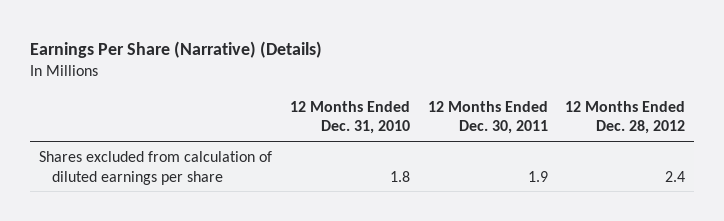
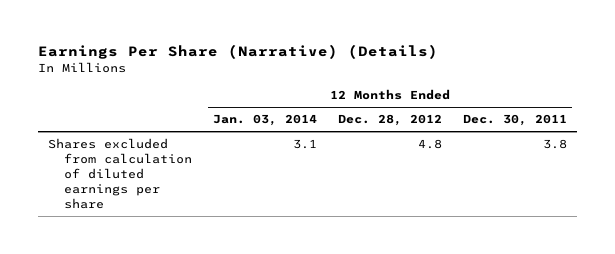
- | 12 Months Ended Dec. 31, 2010 | 12 Months Ended Dec. 30, 2011 | 12 Months Ended Dec. 28, 2012
+ | 12 Months Ended Jan. 03, 2014 | 12 Months Ended Dec. 28, 2012 | 12 Months Ended Dec. 30, 2011
- Shares excluded from calculation of diluted earnings per share | 1.8 | 1.9 | 2.4
+ Shares excluded from calculation of diluted earnings per share | 3.1 | 4.8 | 3.8

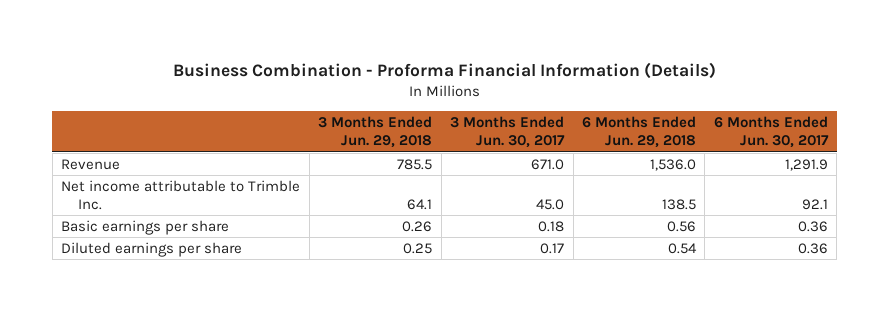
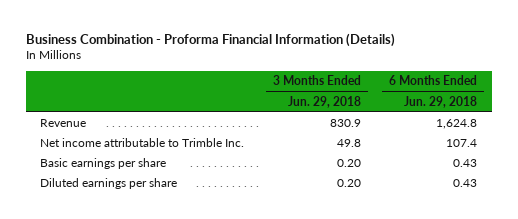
- | 3 Months Ended Jun. 29, 2018 | 3 Months Ended Jun. 30, 2017 | 6 Months Ended Jun. 29, 2018 | 6 Months Ended Jun. 30, 2017
+ | 3 Months Ended Jun. 29, 2018 | 6 Months Ended Jun. 29, 2018
- Revenue | 785.5 | 671.0 | 1,536.0 | 1,291.9
- Net income attributable to Trimble Inc. | 64.1 | 45.0 | 138.5 | 92.1
- Basic earnings per share | 0.26 | 0.18 | 0.56 | 0.36
- Diluted earnings per share | 0.25 | 0.17 | 0.54 | 0.36
+ Revenue | 830.9 | 1,624.8
+ Net income attributable to Trimble Inc. | 49.8 | 107.4
+ Basic earnings per share | 0.20 | 0.43
+ Diluted earnings per share | 0.20 | 0.43

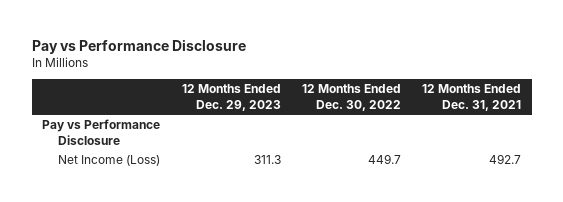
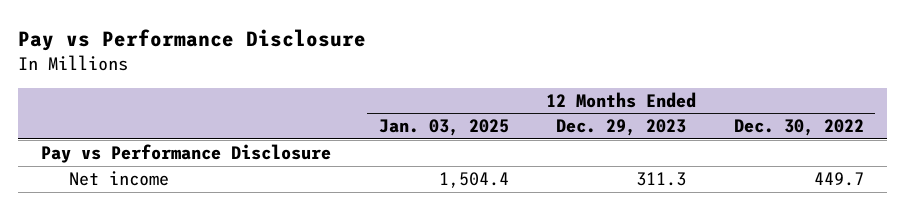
- | 12 Months Ended Dec. 29, 2023 | 12 Months Ended Dec. 30, 2022 | 12 Months Ended Dec. 31, 2021
+ | 12 Months Ended Jan. 03, 2025 | 12 Months Ended Dec. 29, 2023 | 12 Months Ended Dec. 30, 2022
- Net Income (Loss) | 311.3 | 449.7 | 492.7
+ Net income | 1,504.4 | 311.3 | 449.7

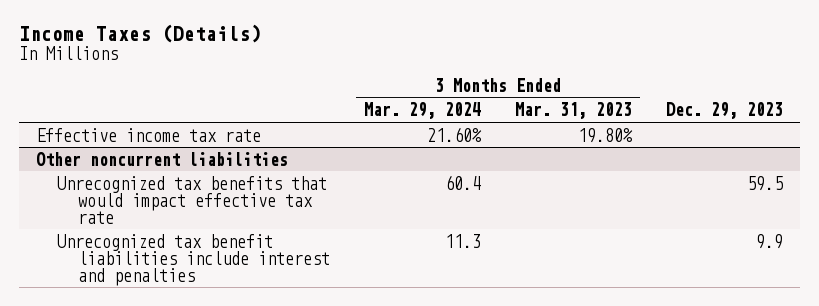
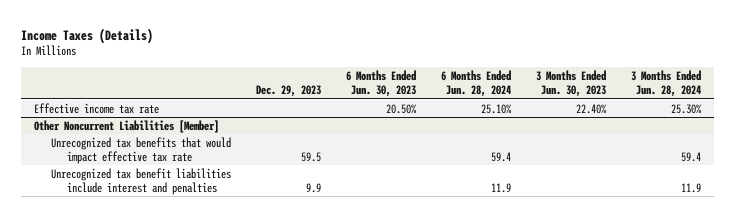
- | 3 Months Ended Mar. 29, 2024 | 3 Months Ended Mar. 31, 2023 | Dec. 29, 2023
+ | Dec. 29, 2023 | 6 Months Ended Jun. 30, 2023 | 6 Months Ended Jun. 28, 2024 | 3 Months Ended Jun. 30, 2023 | 3 Months Ended Jun. 28, 2024
- Other noncurrent liabilities
+ Other Noncurrent Liabilities [Member]

